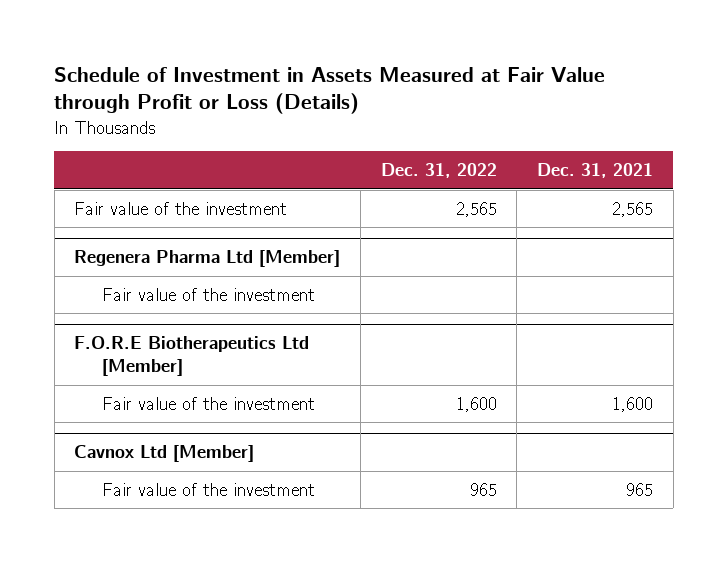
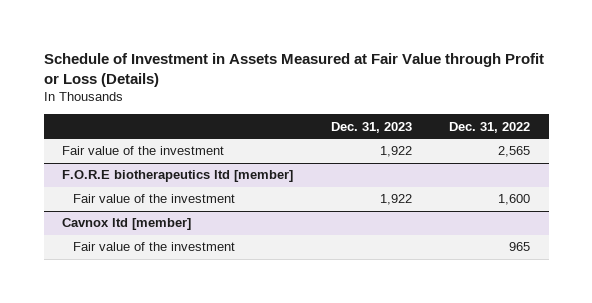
- | Dec. 31, 2022 | Dec. 31, 2021
+ | Dec. 31, 2023 | Dec. 31, 2022
- Regenera Pharma Ltd [Member]
- Fair value of the investment
- F.O.R.E Biotherapeutics Ltd [Member]
+ F.O.R.E biotherapeutics ltd [member]
- Cavnox Ltd [Member]
+ Cavnox ltd [member]

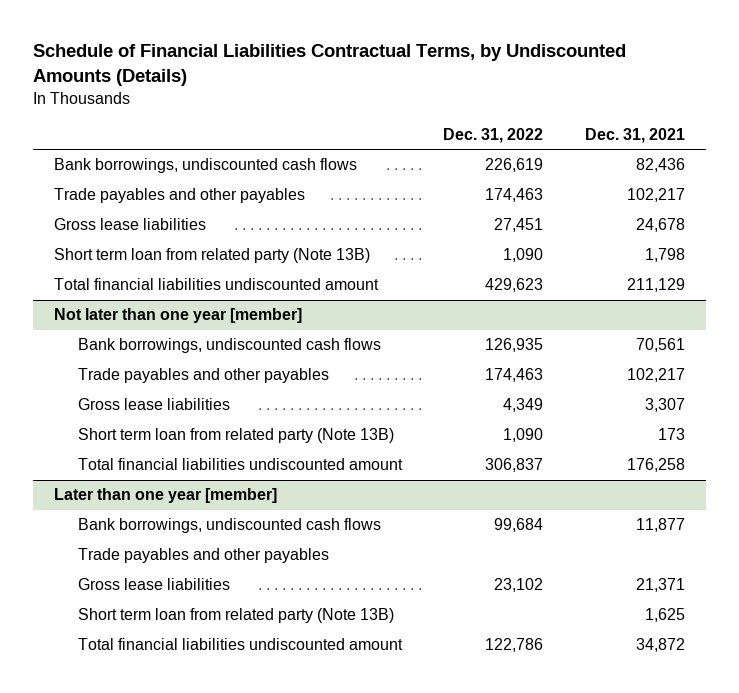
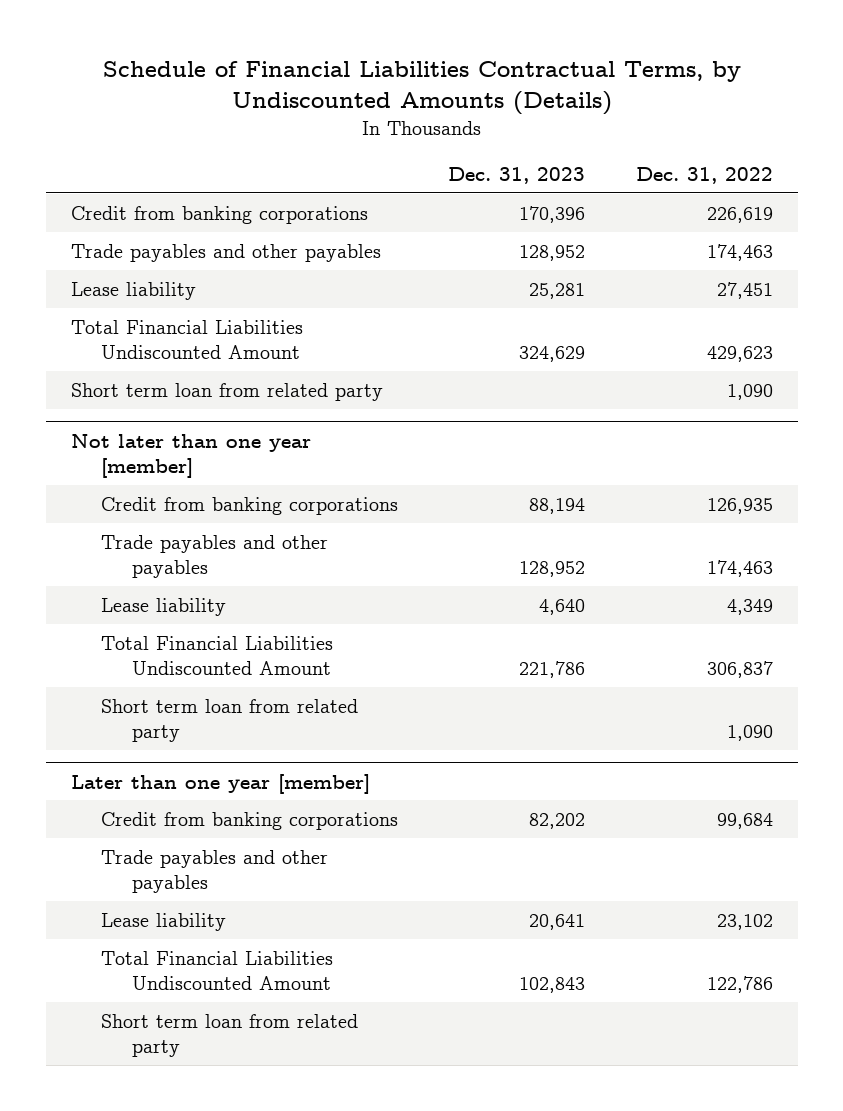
- | Dec. 31, 2022 | Dec. 31, 2021
+ | Dec. 31, 2023 | Dec. 31, 2022
- Bank borrowings, undiscounted cash flows | 226,619 | 82,436
+ Credit from banking corporations | 170,396 | 226,619
- Gross lease liabilities | 27,451 | 24,678
- Short term loan from related party (Note 13B) | 1,090 | 1,798
- Total financial liabilities undiscounted amount | 429,623 | 211,129
+ Lease liability | 25,281 | 27,451
+ Total Financial Liabilities Undiscounted Amount | 324,629 | 429,623
+ Short term loan from related party | | 1,090
@ Not later than one year [member]
- Bank borrowings, undiscounted cash flows | 126,935 | 70,561
+ Credit from banking corporations | 88,194 | 126,935
- Gross lease liabilities | 4,349 | 3,307
- Short term loan from related party (Note 13B) | 1,090 | 173
- Total financial liabilities undiscounted amount | 306,837 | 176,258
+ Lease liability | 4,640 | 4,349
+ Total Financial Liabilities Undiscounted Amount | 221,786 | 306,837
+ Short term loan from related party | | 1,090
@ Later than one year [member]
- Bank borrowings, undiscounted cash flows | 99,684 | 11,877
+ Credit from banking corporations | 82,202 | 99,684
- Gross lease liabilities | 23,102 | 21,371
- Short term loan from related party (Note 13B) | | 1,625
- Total financial liabilities undiscounted amount | 122,786 | 34,872
+ Lease liability | 20,641 | 23,102
+ Total Financial Liabilities Undiscounted Amount | 102,843 | 122,786
+ Short term loan from related party

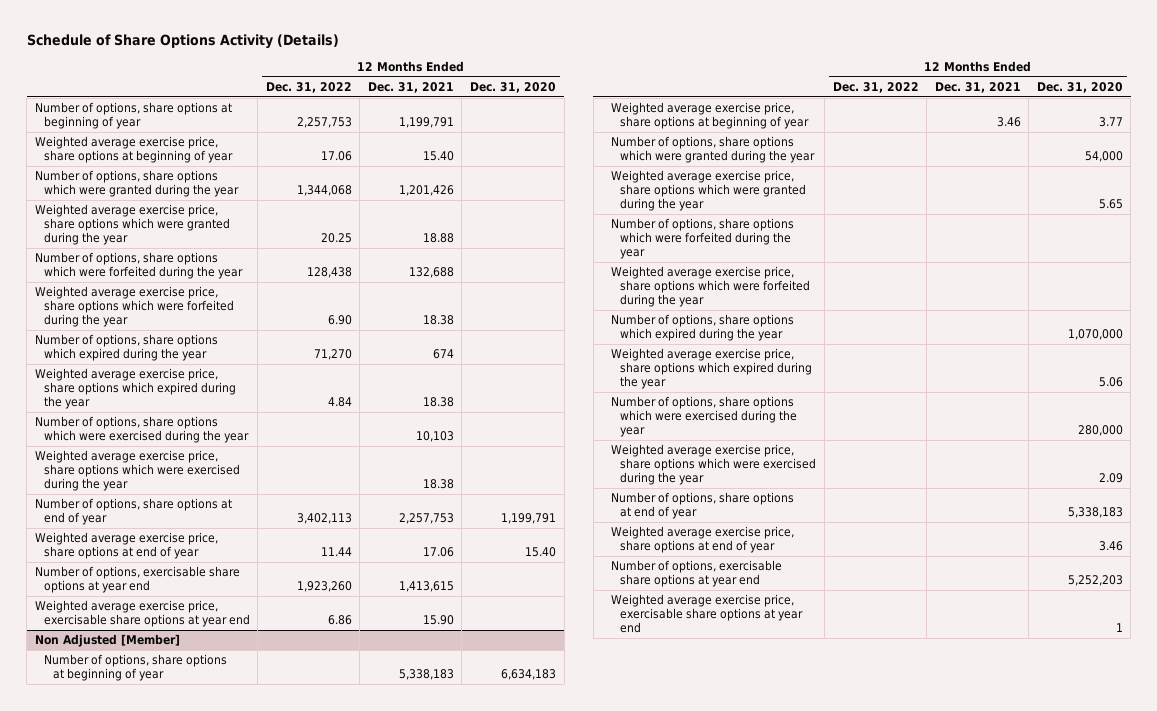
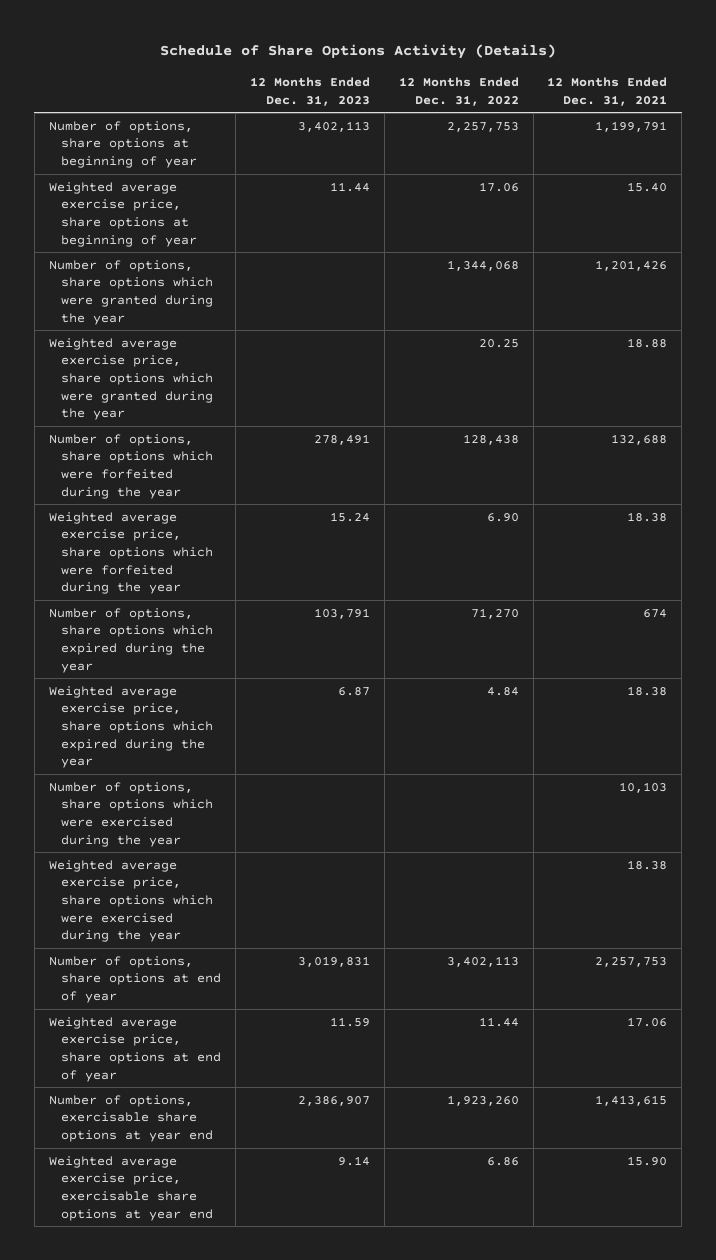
- | 12 Months Ended Dec. 31, 2022 | 12 Months Ended Dec. 31, 2021 | 12 Months Ended Dec. 31, 2020
+ | 12 Months Ended Dec. 31, 2023 | 12 Months Ended Dec. 31, 2022 | 12 Months Ended Dec. 31, 2021
- Non Adjusted [Member]
- Number of options, share options at beginning of year | | 5,338,183 | 6,634,183
- Weighted average exercise price, share options at beginning of year | | 3.46 | 3.77
- Number of options, share options which were granted during the year | | | 54,000
- Weighted average exercise price, share options which were granted during the year | | | 5.65
- Number of options, share options which were forfeited during the year
- Weighted average exercise price, share options which were forfeited during the year
- Number of options, share options which expired during the year | | | 1,070,000
- Weighted average exercise price, share options which expired during the year | | | 5.06
- Number of options, share options which were exercised during the year | | | 280,000
- Weighted average exercise price, share options which were exercised during the year | | | 2.09
- Number of options, share options at end of year | | | 5,338,183
- Weighted average exercise price, share options at end of year | | | 3.46
- Number of options, exercisable share options at year end | | | 5,252,203
- Weighted average exercise price, exercisable share options at year end | | | 1

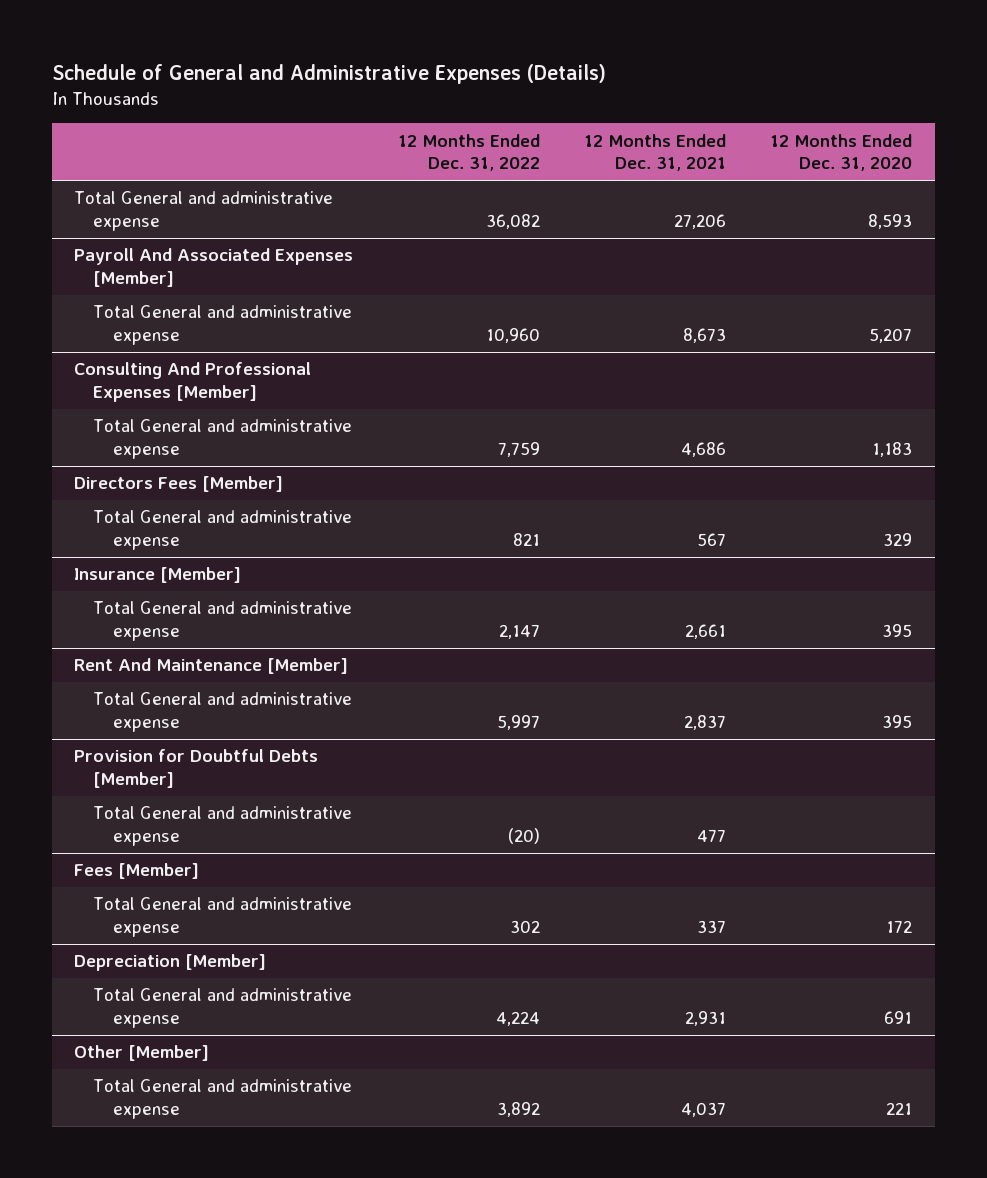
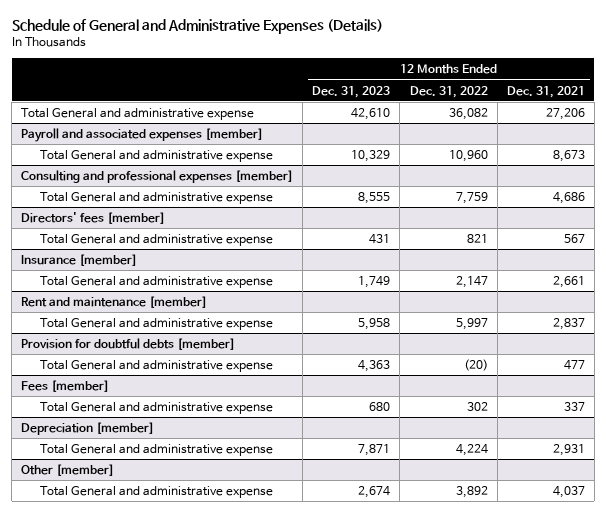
- | 12 Months Ended Dec. 31, 2022 | 12 Months Ended Dec. 31, 2021 | 12 Months Ended Dec. 31, 2020
+ | 12 Months Ended Dec. 31, 2023 | 12 Months Ended Dec. 31, 2022 | 12 Months Ended Dec. 31, 2021
- Payroll And Associated Expenses [Member]
+ Payroll and associated expenses [member]
- Consulting And Professional Expenses [Member]
+ Consulting and professional expenses [member]
- Directors Fees [Member]
+ Directors' fees [member]
- Insurance [Member]
+ Insurance [member]
- Rent And Maintenance [Member]
+ Rent and maintenance [member]
- Provision for Doubtful Debts [Member]
+ Provision for doubtful debts [member]
- Fees [Member]
+ Fees [member]
- Depreciation [Member]
+ Depreciation [member]
- Other [Member]
+ Other [member]

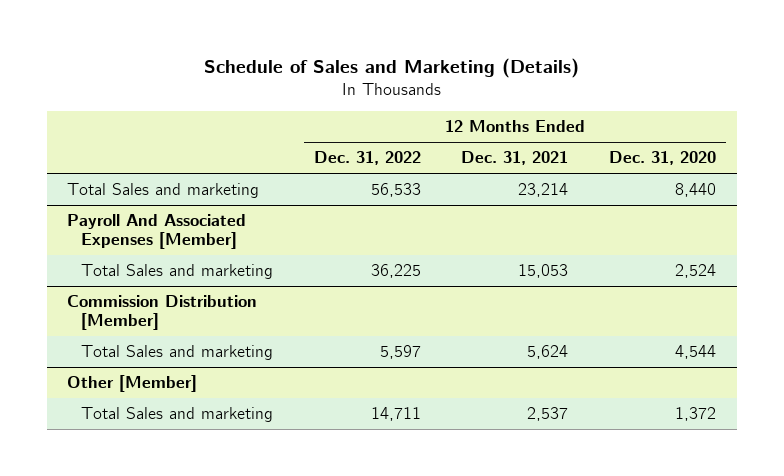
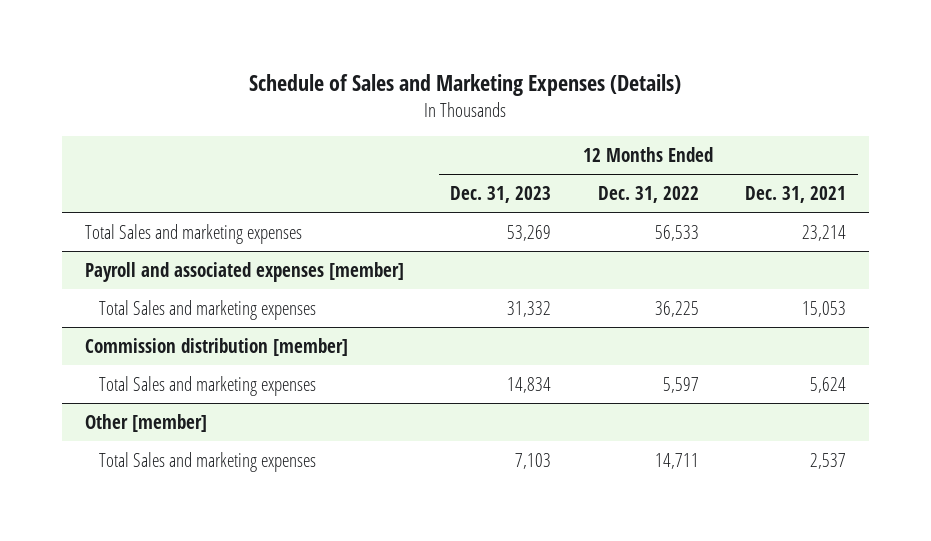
- Schedule of Sales and Marketing (Details)
+ Schedule of Sales and Marketing Expenses (Details)
- | 12 Months Ended Dec. 31, 2022 | 12 Months Ended Dec. 31, 2021 | 12 Months Ended Dec. 31, 2020
+ | 12 Months Ended Dec. 31, 2023 | 12 Months Ended Dec. 31, 2022 | 12 Months Ended Dec. 31, 2021
- Total Sales and marketing | 56,533 | 23,214 | 8,440
- Payroll And Associated Expenses [Member]
- Total Sales and marketing | 36,225 | 15,053 | 2,524
- Commission Distribution [Member]
- Total Sales and marketing | 5,597 | 5,624 | 4,544
- Other [Member]
- Total Sales and marketing | 14,711 | 2,537 | 1,372
+ Total Sales and marketing expenses | 53,269 | 56,533 | 23,214
+ Payroll and associated expenses [member]
+ Total Sales and marketing expenses | 31,332 | 36,225 | 15,053
+ Commission distribution [member]
+ Total Sales and marketing expenses | 14,834 | 5,597 | 5,624
+ Other [member]
+ Total Sales and marketing expenses | 7,103 | 14,711 | 2,537

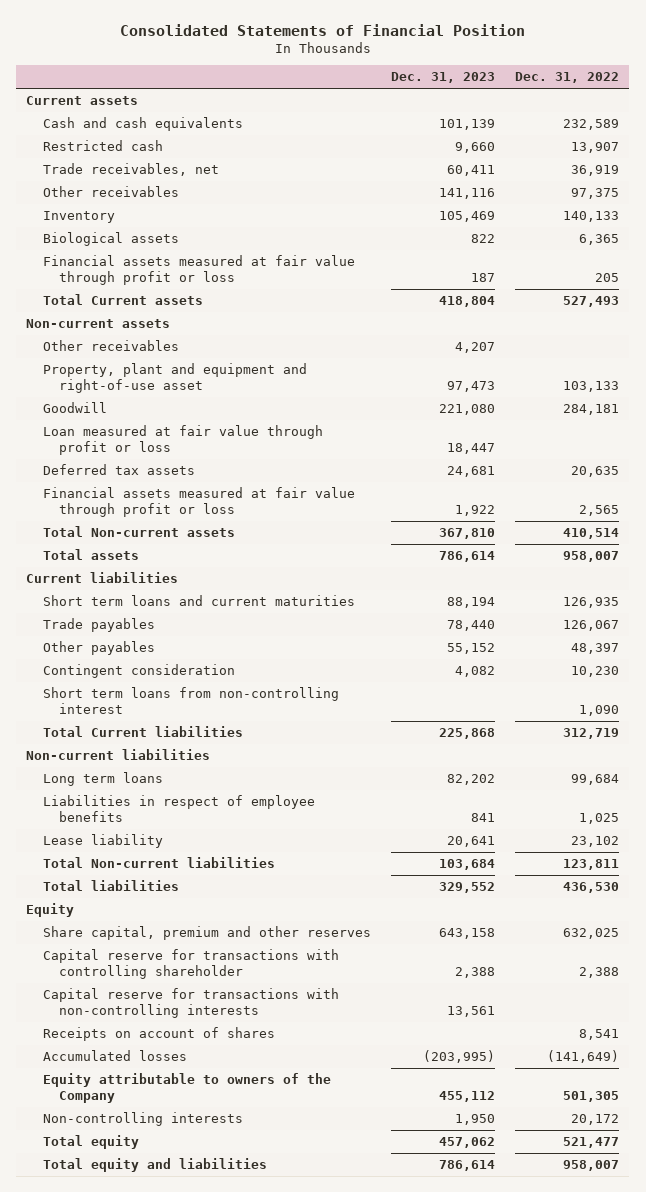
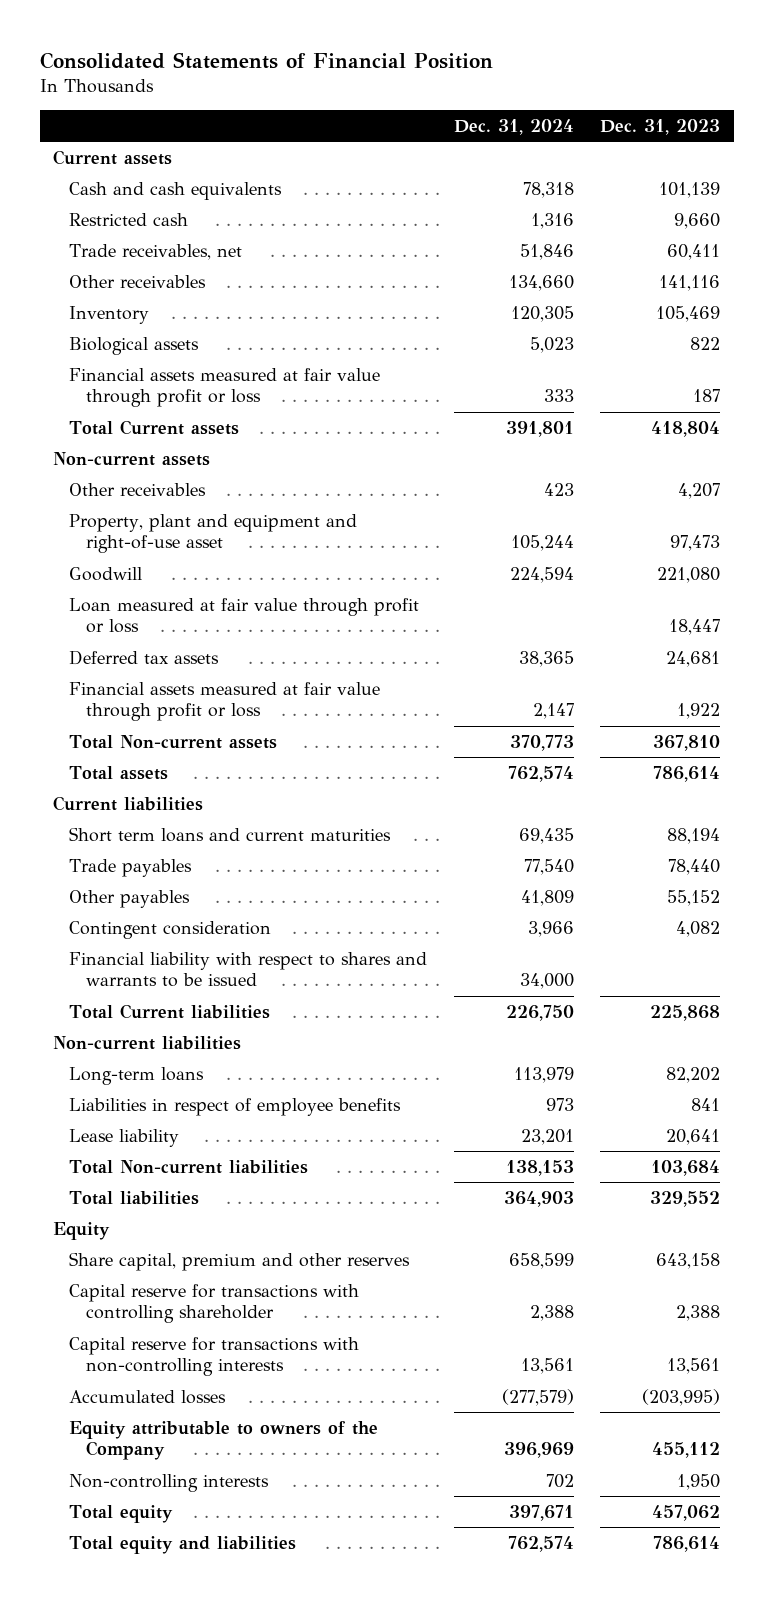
- | Dec. 31, 2023 | Dec. 31, 2022
+ | Dec. 31, 2024 | Dec. 31, 2023
- Short term loans from non-controlling interest | | 1,090
+ Financial liability with respect to shares and warrants to be issued | 34,000 |
- Long term loans | 82,202 | 99,684
+ Long-term loans | 113,979 | 82,202
- Receipts on account of shares | | 8,541

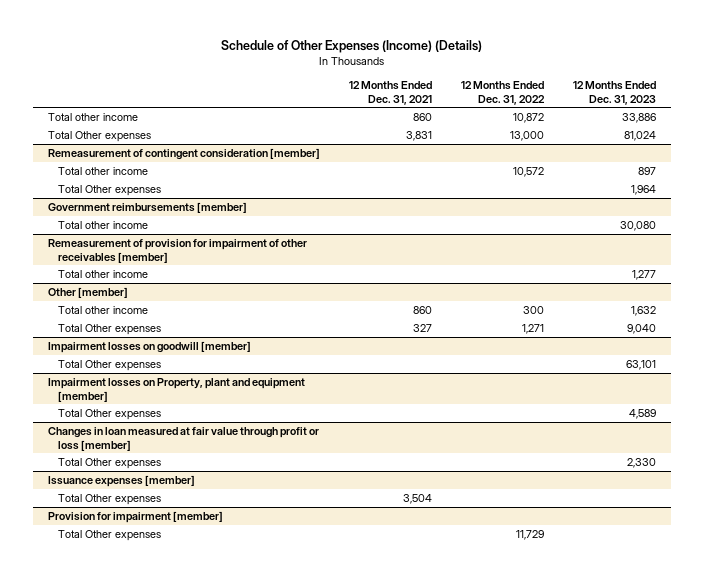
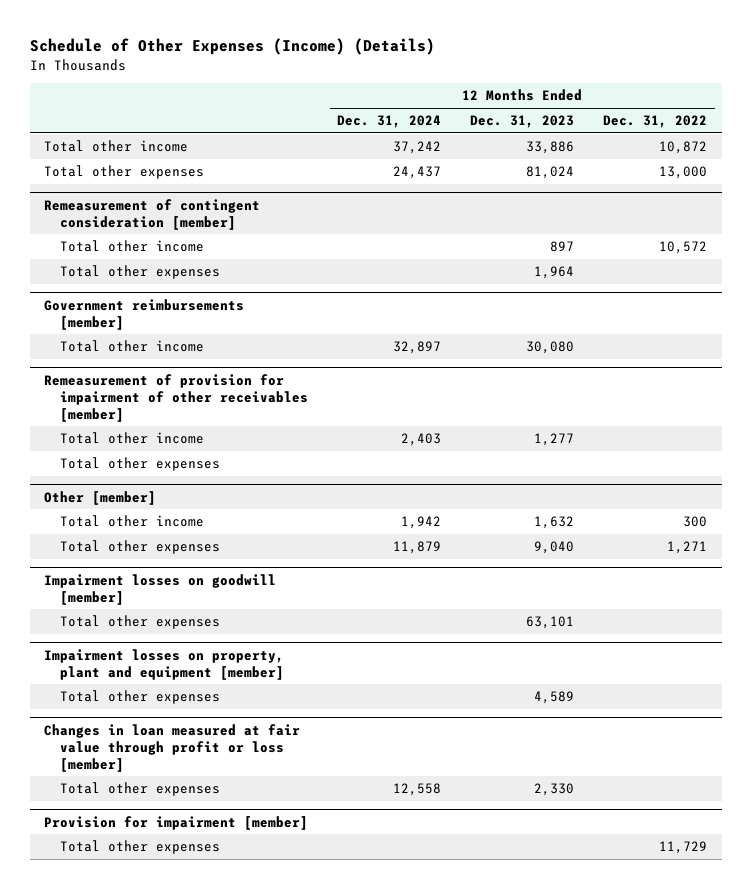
- | 12 Months Ended Dec. 31, 2021 | 12 Months Ended Dec. 31, 2022 | 12 Months Ended Dec. 31, 2023
+ | 12 Months Ended Dec. 31, 2024 | 12 Months Ended Dec. 31, 2023 | 12 Months Ended Dec. 31, 2022
- Total Other expenses | 3,831 | 13,000 | 81,024
+ Total other expenses | 24,437 | 81,024 | 13,000
@ Remeasurement of contingent consideration [member]
- Total Other expenses | | | 1,964
+ Total other expenses | | 1,964 |
@ Remeasurement of provision for impairment of other receivables [member]
+ Total other expenses
@ Other [member]
- Total Other expenses | 327 | 1,271 | 9,040
+ Total other expenses | 11,879 | 9,040 | 1,271
@ Impairment losses on goodwill [member]
- Total Other expenses | | | 63,101
- Impairment losses on Property, plant and equipment [member]
- Total Other expenses | | | 4,589
@ Impairment losses on goodwill [member]
+ Total other expenses | | 63,101 |
+ Impairment losses on property, plant and equipment [member]
+ Total other expenses | | 4,589 |
@ Changes in loan measured at fair value through profit or loss [member]
- Total Other expenses | | | 2,330
- Issuance expenses [member]
- Total Other expenses | 3,504 | |
@ Changes in loan measured at fair value through profit or loss [member]
+ Total other expenses | 12,558 | 2,330 |
@ Provision for impairment [member]
- Total Other expenses | | 11,729 |
+ Total other expenses | | | 11,729

